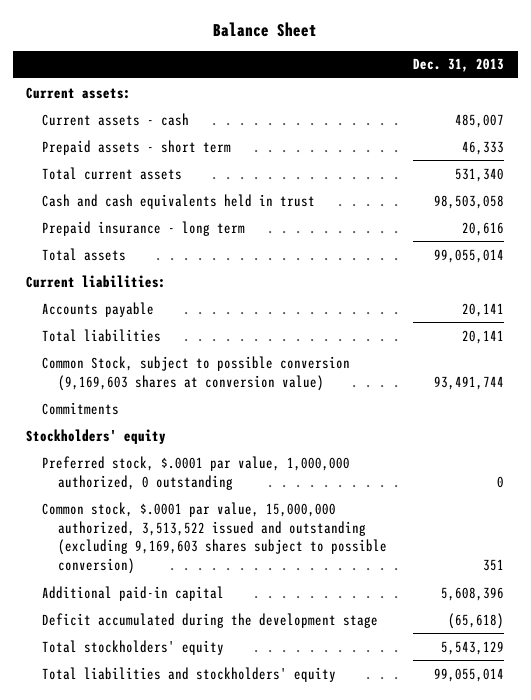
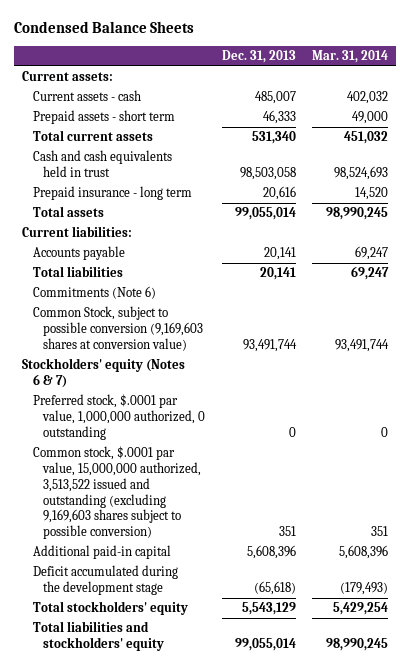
- Balance Sheet
+ Condensed Balance Sheets
- | Dec. 31, 2013
+ | Dec. 31, 2013 | Mar. 31, 2014
+ Commitments (Note 6)
- Commitments
- Stockholders' equity
+ Stockholders' equity (Notes 6 & 7)

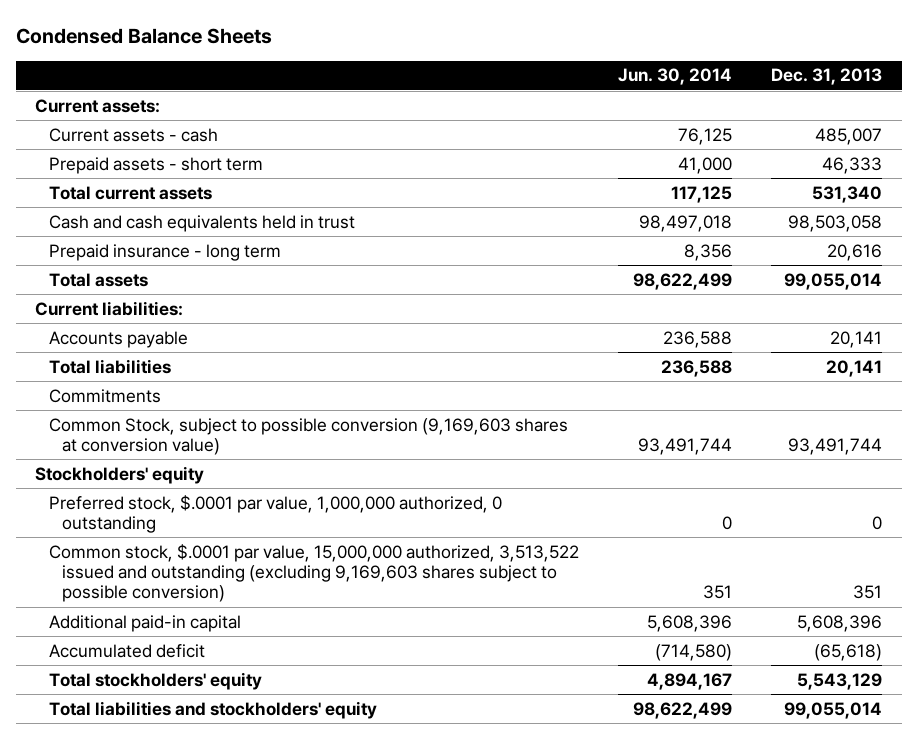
- | Dec. 31, 2013 | Mar. 31, 2014
+ | Jun. 30, 2014 | Dec. 31, 2013
- Commitments (Note 6)
+ Commitments
- Stockholders' equity (Notes 6 & 7)
+ Stockholders' equity
- Deficit accumulated during the development stage | (65,618) | (179,493)
+ Accumulated deficit | (714,580) | (65,618)

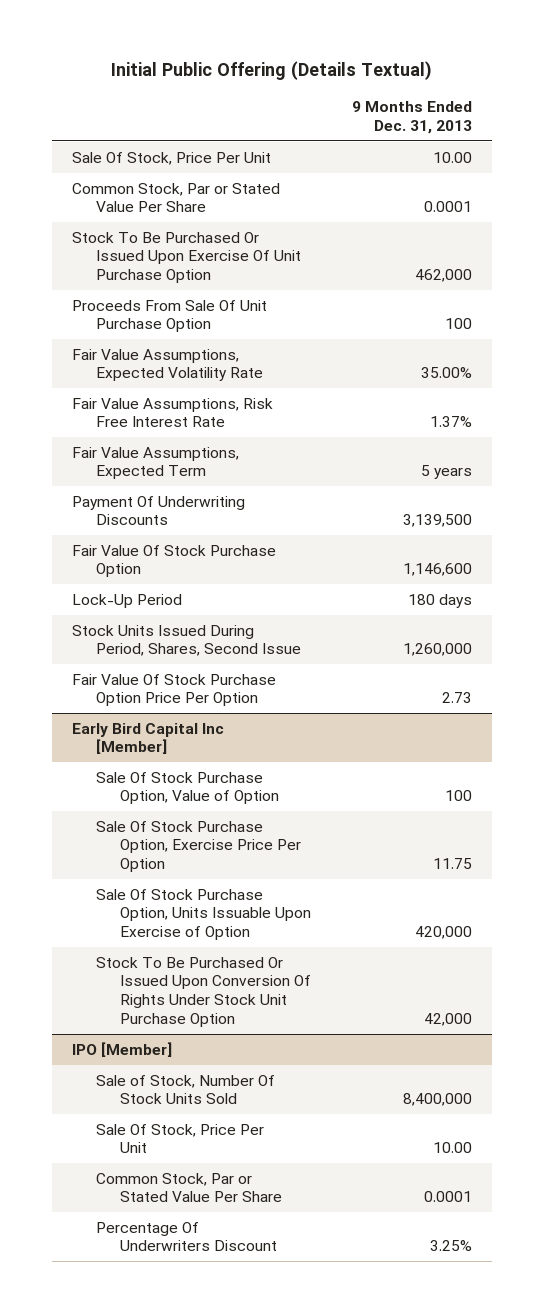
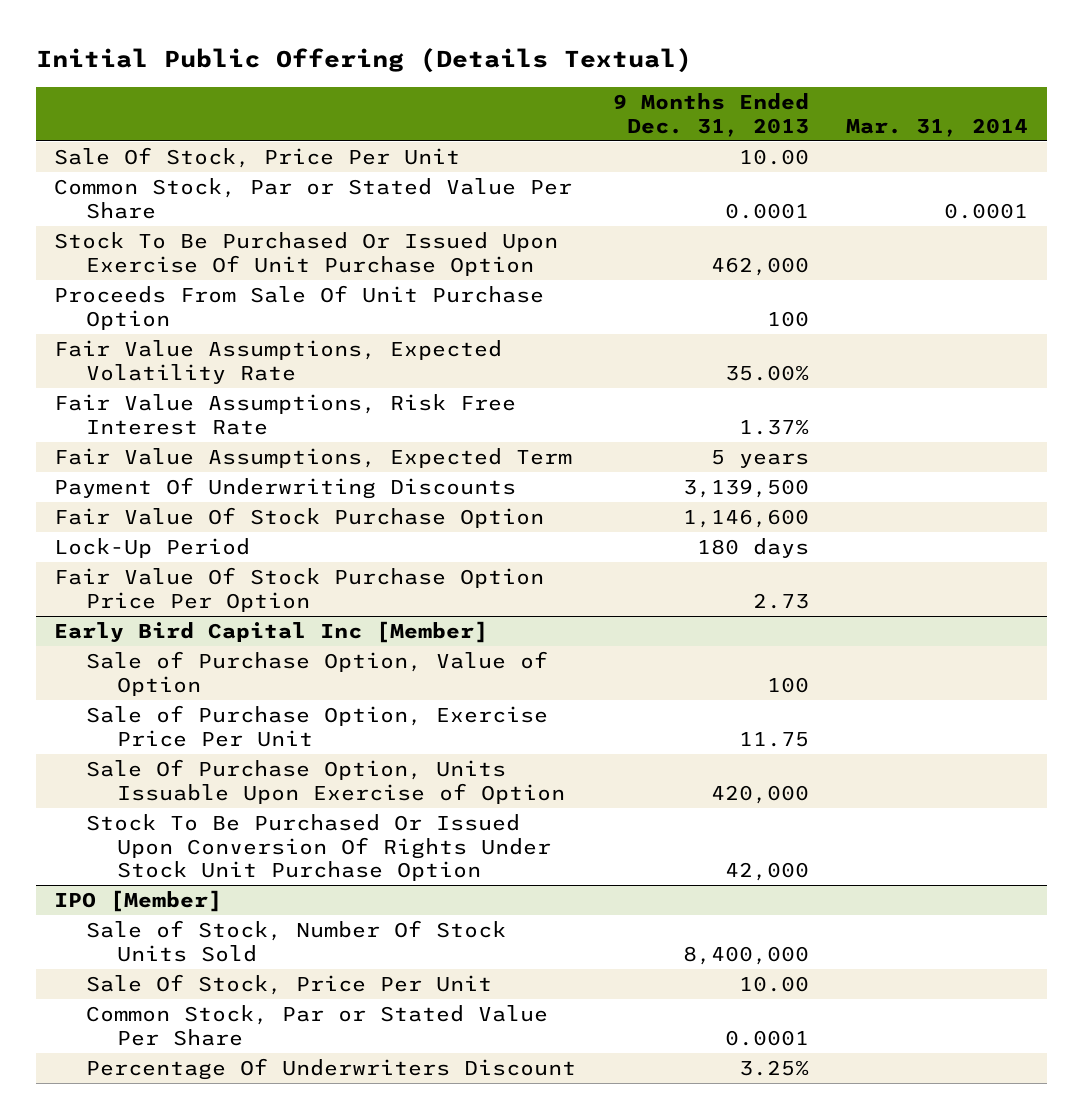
- | 9 Months Ended Dec. 31, 2013
+ | 9 Months Ended Dec. 31, 2013 | Mar. 31, 2014
- Stock Units Issued During Period, Shares, Second Issue | 1,260,000
@ Early Bird Capital Inc [Member]
- Sale Of Stock Purchase Option, Value of Option | 100
- Sale Of Stock Purchase Option, Exercise Price Per Option | 11.75
- Sale Of Stock Purchase Option, Units Issuable Upon Exercise of Option | 420,000
+ Sale of Purchase Option, Value of Option | 100 |
+ Sale of Purchase Option, Exercise Price Per Unit | 11.75 |
+ Sale Of Purchase Option, Units Issuable Upon Exercise of Option | 420,000 |

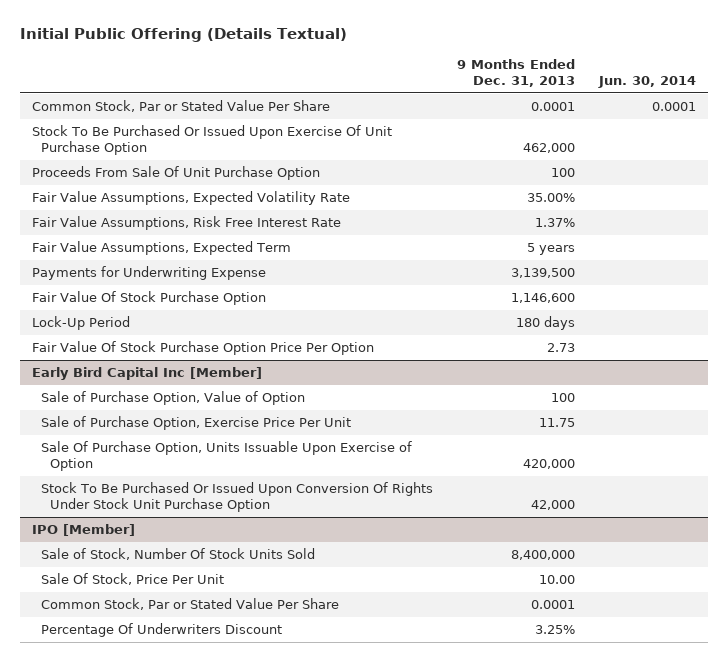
- | 9 Months Ended Dec. 31, 2013 | Mar. 31, 2014
+ | 9 Months Ended Dec. 31, 2013 | Jun. 30, 2014
- Sale Of Stock, Price Per Unit | 10.00 |
- Payment Of Underwriting Discounts | 3,139,500 |
+ Payments for Underwriting Expense | 3,139,500 |

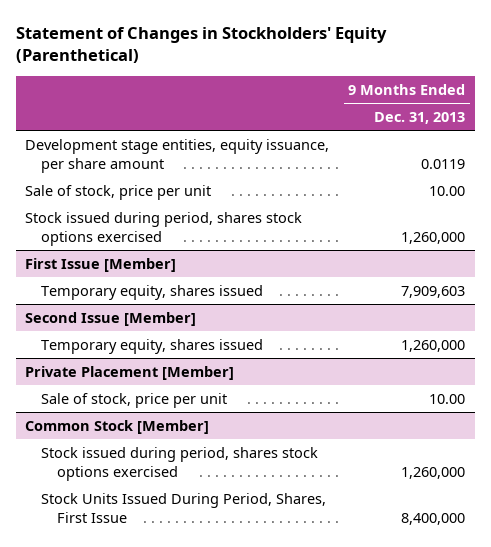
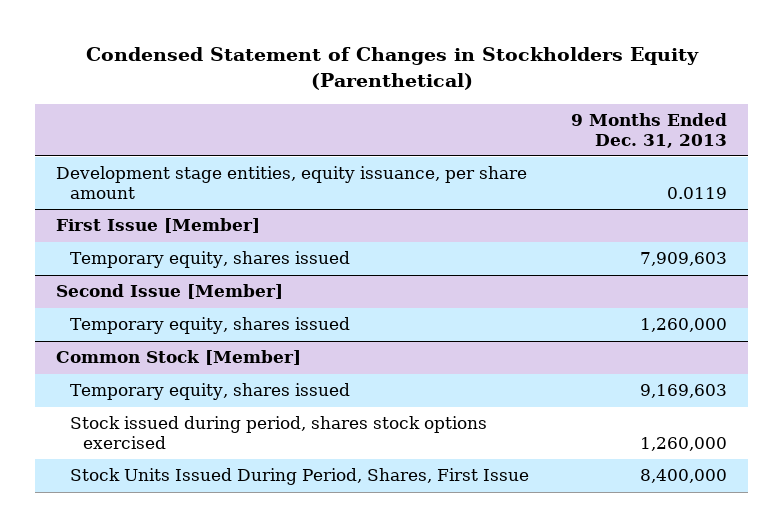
- Statement of Changes in Stockholders' Equity (Parenthetical)
+ Condensed Statement of Changes in Stockholders Equity (Parenthetical)
- Sale of stock, price per unit | 10.00
- Stock issued during period, shares stock options exercised | 1,260,000
- Private Placement [Member]
- Sale of stock, price per unit | 10.00
@ Common Stock [Member]
+ Temporary equity, shares issued | 9,169,603

